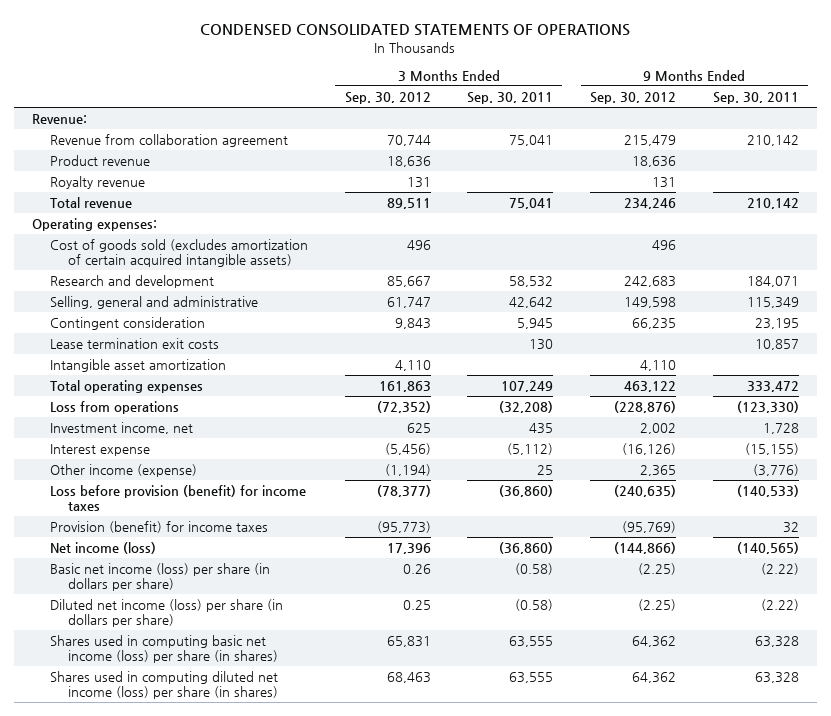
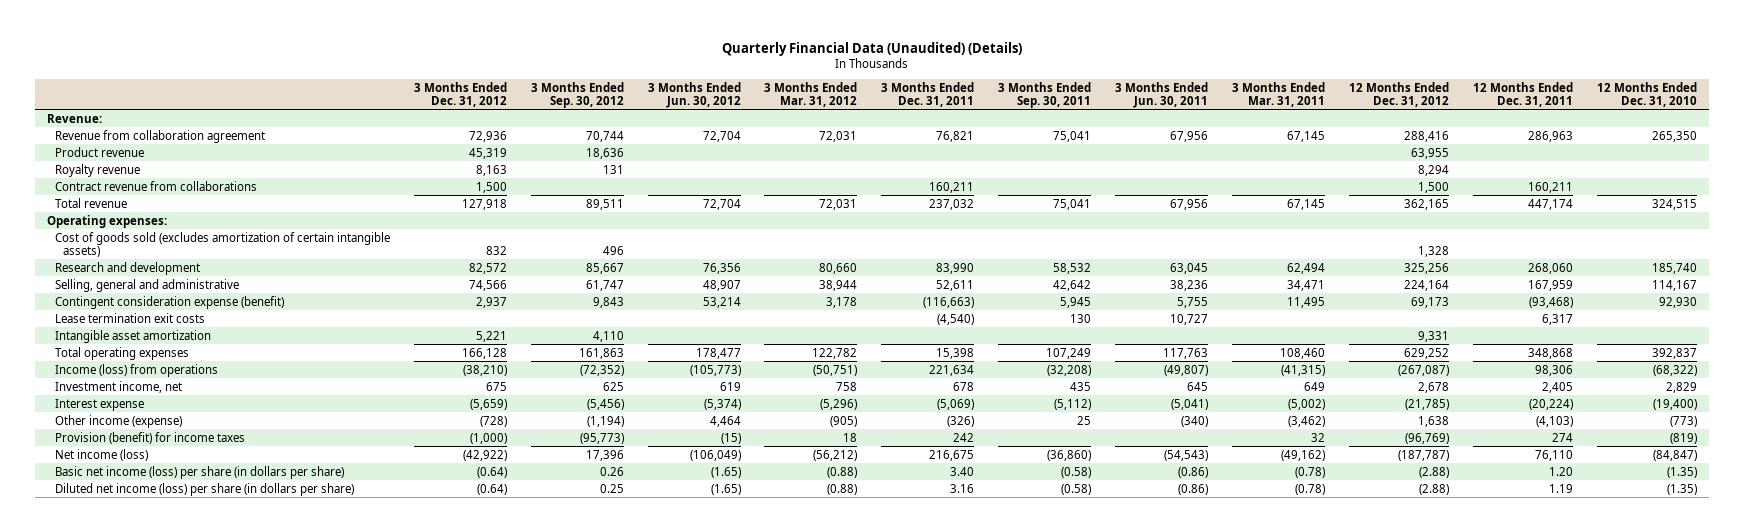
- CONDENSED CONSOLIDATED STATEMENTS OF OPERATIONS
+ Quarterly Financial Data (Unaudited) (Details)
- | 3 Months Ended Sep. 30, 2012 | 3 Months Ended Sep. 30, 2011 | 9 Months Ended Sep. 30, 2012 | 9 Months Ended Sep. 30, 2011
+ | 3 Months Ended Dec. 31, 2012 | 3 Months Ended Sep. 30, 2012 | 3 Months Ended Jun. 30, 2012 | 3 Months Ended Mar. 31, 2012 | 3 Months Ended Dec. 31, 2011 | 3 Months Ended Sep. 30, 2011 | 3 Months Ended Jun. 30, 2011 | 3 Months Ended Mar. 31, 2011 | 12 Months Ended Dec. 31, 2012 | 12 Months Ended Dec. 31, 2011 | 12 Months Ended Dec. 31, 2010
+ Contract revenue from collaborations | 1,500 | | | | 160,211 | | | | 1,500 | 160,211 |
- Cost of goods sold (excludes amortization of certain acquired intangible assets) | 496 | | 496 |
+ Cost of goods sold (excludes amortization of certain intangible assets) | 832 | 496 | | | | | | | 1,328 | |
- Contingent consideration | 9,843 | 5,945 | 66,235 | 23,195
+ Contingent consideration expense (benefit) | 2,937 | 9,843 | 53,214 | 3,178 | (116,663) | 5,945 | 5,755 | 11,495 | 69,173 | (93,468) | 92,930
- Loss from operations | (72,352) | (32,208) | (228,876) | (123,330)
+ Income (loss) from operations | (38,210) | (72,352) | (105,773) | (50,751) | 221,634 | (32,208) | (49,807) | (41,315) | (267,087) | 98,306 | (68,322)
- Loss before provision (benefit) for income taxes | (78,377) | (36,860) | (240,635) | (140,533)
- Shares used in computing basic net income (loss) per share (in shares) | 65,831 | 63,555 | 64,362 | 63,328
- Shares used in computing diluted net income (loss) per share (in shares) | 68,463 | 63,555 | 64,362 | 63,328

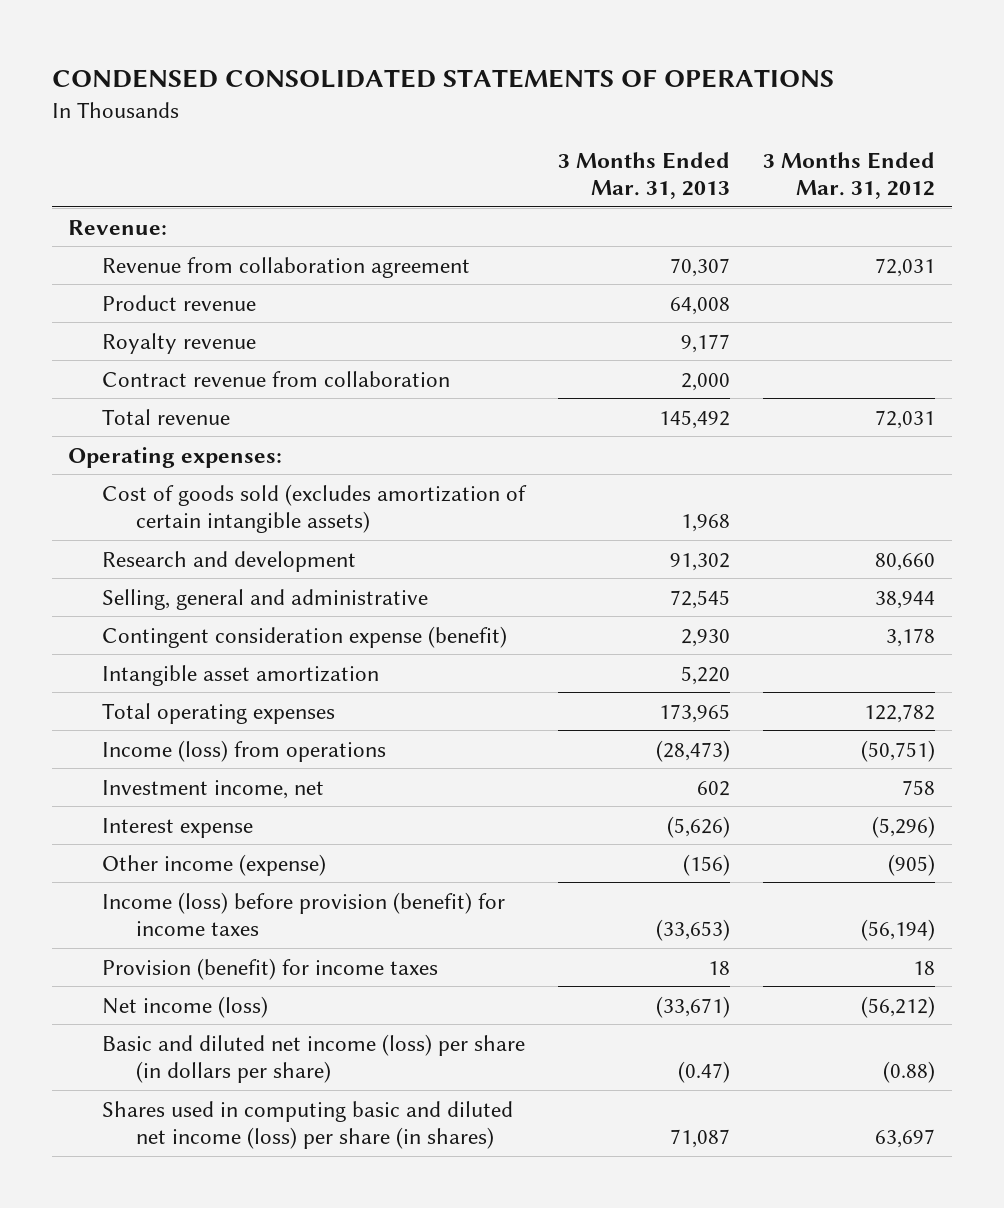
- Quarterly Financial Data (Unaudited) (Details)
+ CONDENSED CONSOLIDATED STATEMENTS OF OPERATIONS
- | 3 Months Ended Dec. 31, 2012 | 3 Months Ended Sep. 30, 2012 | 3 Months Ended Jun. 30, 2012 | 3 Months Ended Mar. 31, 2012 | 3 Months Ended Dec. 31, 2011 | 3 Months Ended Sep. 30, 2011 | 3 Months Ended Jun. 30, 2011 | 3 Months Ended Mar. 31, 2011 | 12 Months Ended Dec. 31, 2012 | 12 Months Ended Dec. 31, 2011 | 12 Months Ended Dec. 31, 2010
+ | 3 Months Ended Mar. 31, 2013 | 3 Months Ended Mar. 31, 2012
- Contract revenue from collaborations | 1,500 | | | | 160,211 | | | | 1,500 | 160,211 |
+ Contract revenue from collaboration | 2,000 |
- Lease termination exit costs | | | | | (4,540) | 130 | 10,727 | | | 6,317 |
+ Income (loss) before provision (benefit) for income taxes | (33,653) | (56,194)
- Basic net income (loss) per share (in dollars per share) | (0.64) | 0.26 | (1.65) | (0.88) | 3.40 | (0.58) | (0.86) | (0.78) | (2.88) | 1.20 | (1.35)
- Diluted net income (loss) per share (in dollars per share) | (0.64) | 0.25 | (1.65) | (0.88) | 3.16 | (0.58) | (0.86) | (0.78) | (2.88) | 1.19 | (1.35)
+ Basic and diluted net income (loss) per share (in dollars per share) | (0.47) | (0.88)
+ Shares used in computing basic and diluted net income (loss) per share (in shares) | 71,087 | 63,697

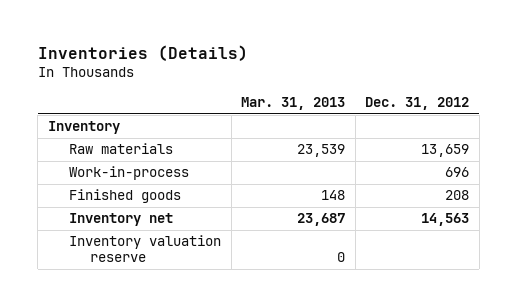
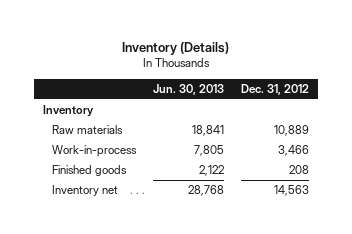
- Inventories (Details)
+ Inventory (Details)
- | Mar. 31, 2013 | Dec. 31, 2012
+ | Jun. 30, 2013 | Dec. 31, 2012
- Raw materials | 23,539 | 13,659
- Work-in-process | | 696
+ Raw materials | 18,841 | 10,889
+ Work-in-process | 7,805 | 3,466
- Inventory valuation reserve | 0 |

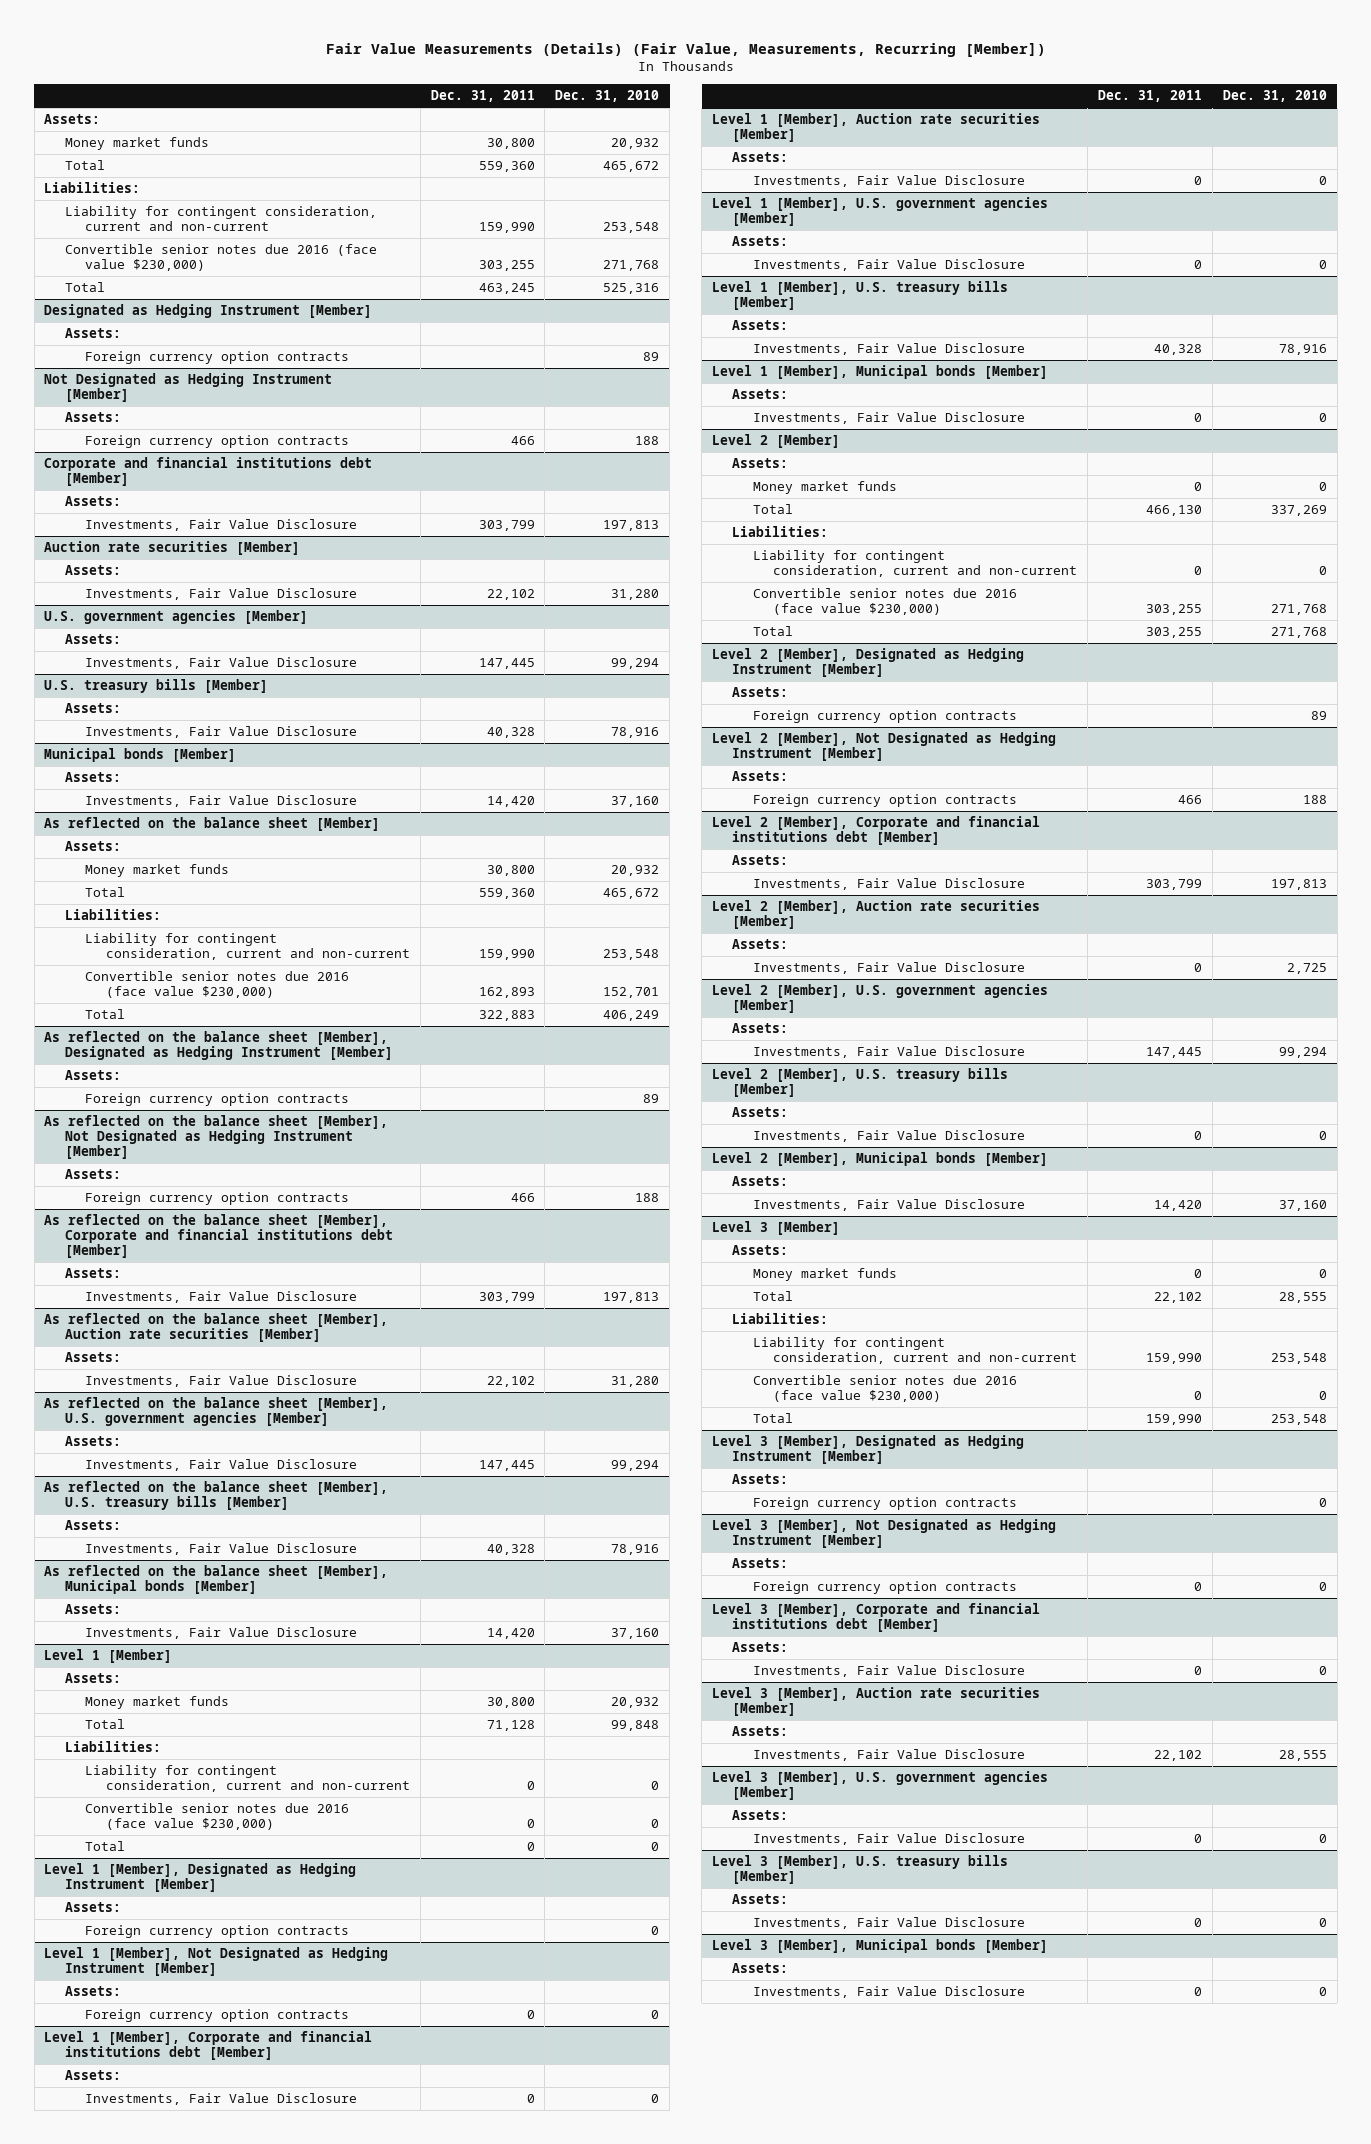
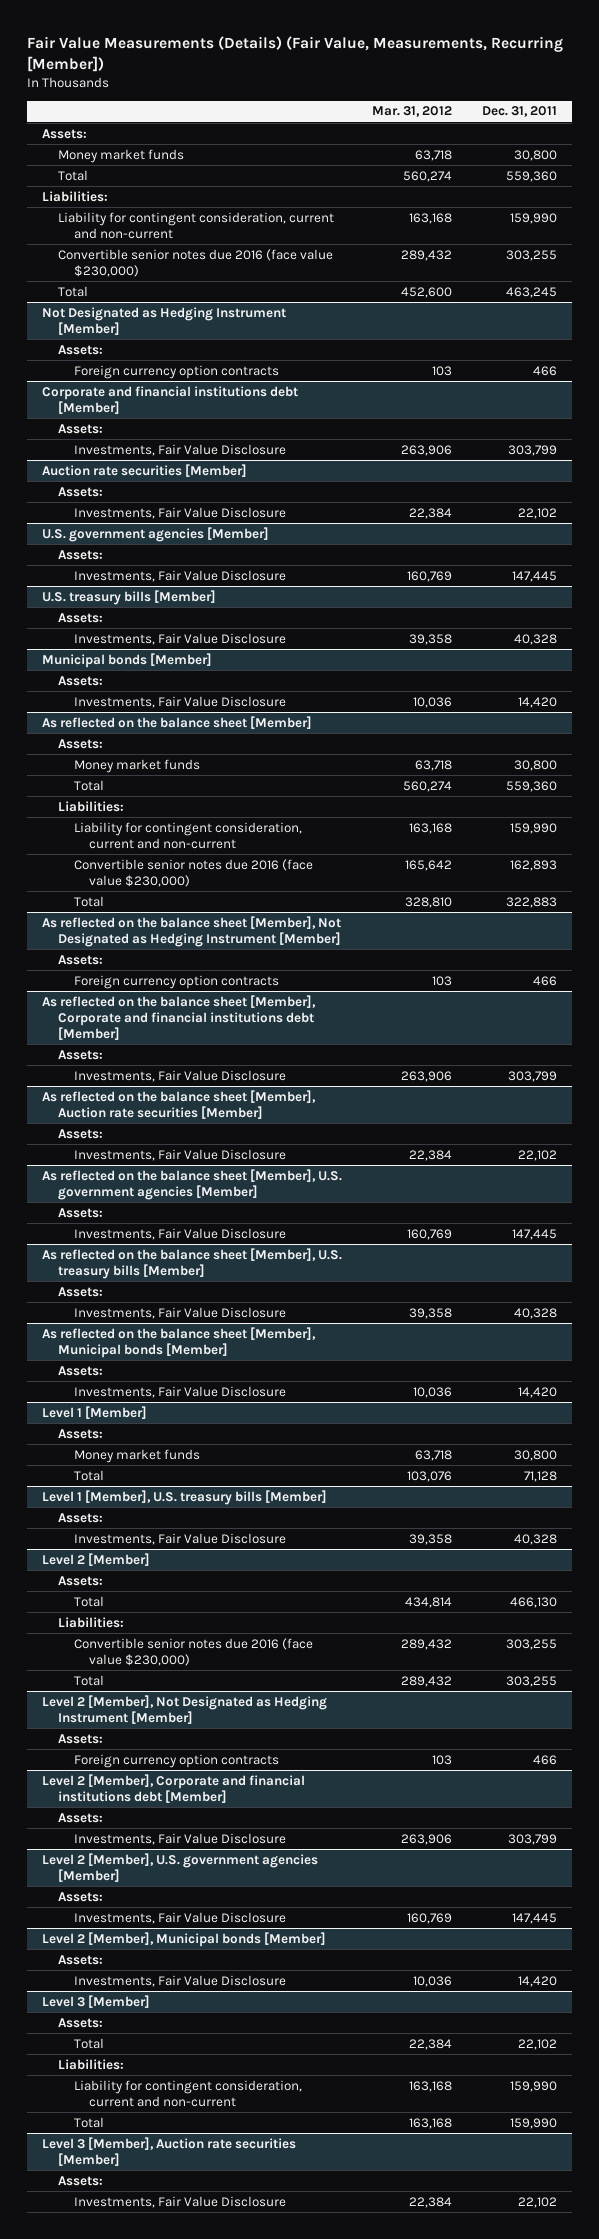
- | Dec. 31, 2011 | Dec. 31, 2010
+ | Mar. 31, 2012 | Dec. 31, 2011
- Designated as Hedging Instrument [Member]
- Assets:
- Foreign currency option contracts | | 89
- As reflected on the balance sheet [Member], Designated as Hedging Instrument [Member]
- Assets:
- Foreign currency option contracts | | 89
@ Level 1 [Member]
- Liabilities:
- Liability for contingent consideration, current and non-current | 0 | 0
- Convertible senior notes due 2016 (face value $230,000) | 0 | 0
- Total | 0 | 0
- Level 1 [Member], Designated as Hedging Instrument [Member]
- Assets:
- Foreign currency option contracts | | 0
- Level 1 [Member], Not Designated as Hedging Instrument [Member]
- Assets:
- Foreign currency option contracts | 0 | 0
- Level 1 [Member], Corporate and financial institutions debt [Member]
- Assets:
- Investments, Fair Value Disclosure | 0 | 0
- Level 1 [Member], Auction rate securities [Member]
- Assets:
- Investments, Fair Value Disclosure | 0 | 0
- Level 1 [Member], U.S. government agencies [Member]
- Assets:
- Investments, Fair Value Disclosure | 0 | 0
- Level 1 [Member], Municipal bonds [Member]
- Assets:
- Investments, Fair Value Disclosure | 0 | 0
@ Level 2 [Member]
- Money market funds | 0 | 0
- Liability for contingent consideration, current and non-current | 0 | 0
- Level 2 [Member], Designated as Hedging Instrument [Member]
- Assets:
- Foreign currency option contracts | | 89
- Level 2 [Member], Auction rate securities [Member]
- Assets:
- Investments, Fair Value Disclosure | 0 | 2,725
- Level 2 [Member], U.S. treasury bills [Member]
- Assets:
- Investments, Fair Value Disclosure | 0 | 0
@ Level 3 [Member]
- Money market funds | 0 | 0
- Convertible senior notes due 2016 (face value $230,000) | 0 | 0
- Level 3 [Member], Designated as Hedging Instrument [Member]
- Assets:
- Foreign currency option contracts | | 0
- Level 3 [Member], Not Designated as Hedging Instrument [Member]
- Assets:
- Foreign currency option contracts | 0 | 0
- Level 3 [Member], Corporate and financial institutions debt [Member]
- Assets:
- Investments, Fair Value Disclosure | 0 | 0
- Level 3 [Member], U.S. government agencies [Member]
- Assets:
- Investments, Fair Value Disclosure | 0 | 0
- Level 3 [Member], U.S. treasury bills [Member]
- Assets:
- Investments, Fair Value Disclosure | 0 | 0
- Level 3 [Member], Municipal bonds [Member]
- Assets:
- Investments, Fair Value Disclosure | 0 | 0

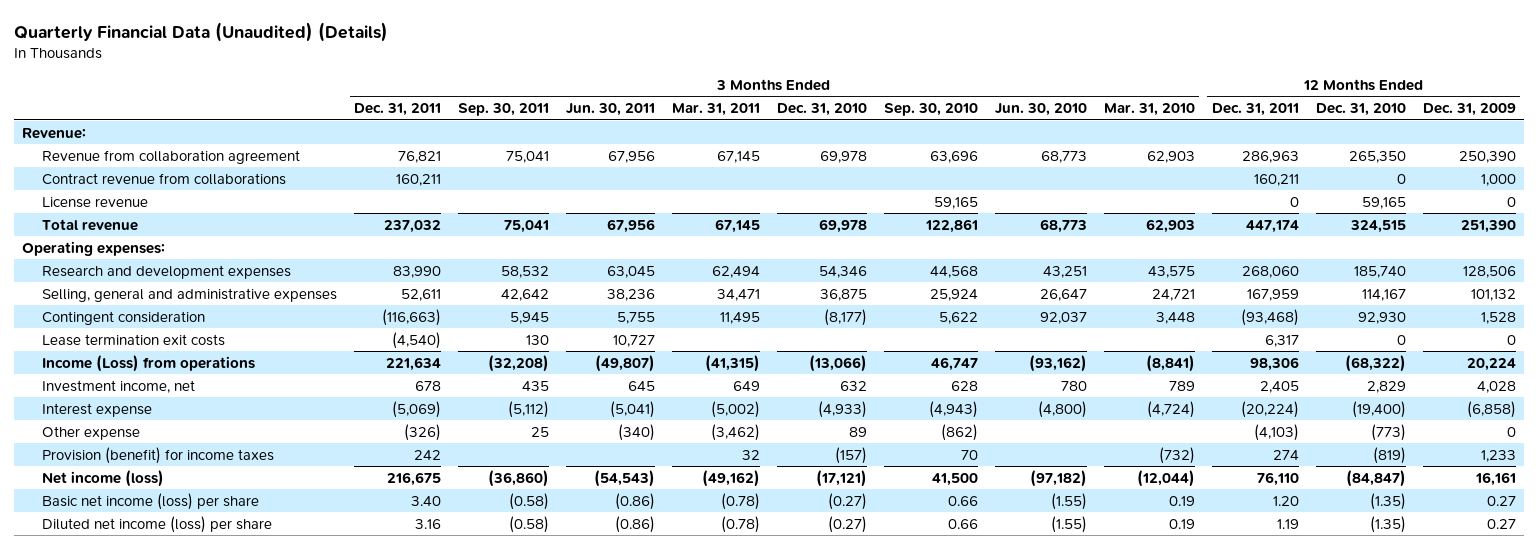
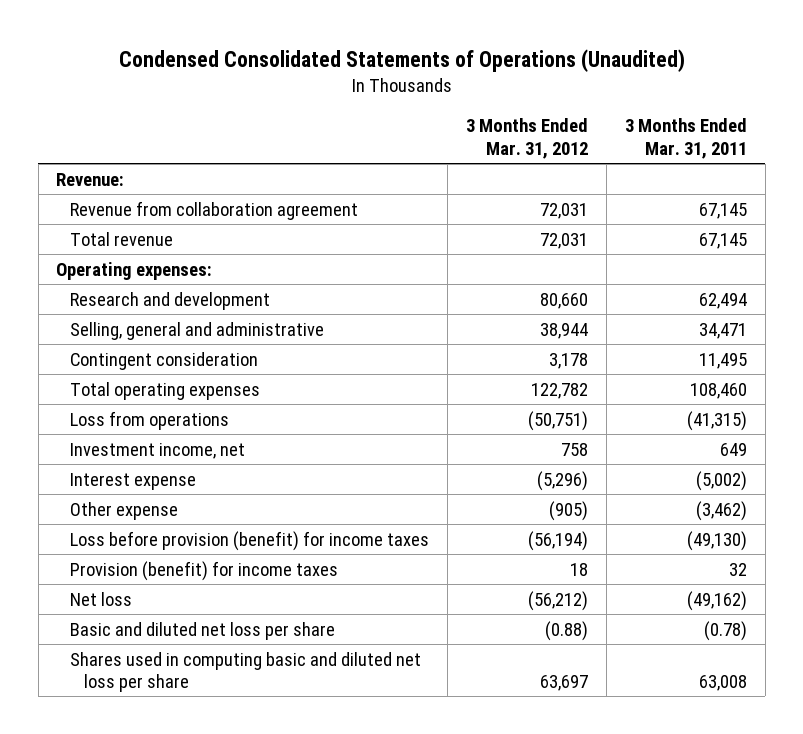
- Quarterly Financial Data (Unaudited) (Details)
+ Condensed Consolidated Statements of Operations (Unaudited)
- | 3 Months Ended Dec. 31, 2011 | 3 Months Ended Sep. 30, 2011 | 3 Months Ended Jun. 30, 2011 | 3 Months Ended Mar. 31, 2011 | 3 Months Ended Dec. 31, 2010 | 3 Months Ended Sep. 30, 2010 | 3 Months Ended Jun. 30, 2010 | 3 Months Ended Mar. 31, 2010 | 12 Months Ended Dec. 31, 2011 | 12 Months Ended Dec. 31, 2010 | 12 Months Ended Dec. 31, 2009
+ | 3 Months Ended Mar. 31, 2012 | 3 Months Ended Mar. 31, 2011
- Contract revenue from collaborations | 160,211 | | | | | | | | 160,211 | 0 | 1,000
- License revenue | | | | | | 59,165 | | | 0 | 59,165 | 0
- Research and development expenses | 83,990 | 58,532 | 63,045 | 62,494 | 54,346 | 44,568 | 43,251 | 43,575 | 268,060 | 185,740 | 128,506
- Selling, general and administrative expenses | 52,611 | 42,642 | 38,236 | 34,471 | 36,875 | 25,924 | 26,647 | 24,721 | 167,959 | 114,167 | 101,132
+ Research and development | 80,660 | 62,494
+ Selling, general and administrative | 38,944 | 34,471
- Lease termination exit costs | (4,540) | 130 | 10,727 | | | | | | 6,317 | 0 | 0
- Income (Loss) from operations | 221,634 | (32,208) | (49,807) | (41,315) | (13,066) | 46,747 | (93,162) | (8,841) | 98,306 | (68,322) | 20,224
+ Total operating expenses | 122,782 | 108,460
+ Loss from operations | (50,751) | (41,315)
+ Loss before provision (benefit) for income taxes | (56,194) | (49,130)
- Net income (loss) | 216,675 | (36,860) | (54,543) | (49,162) | (17,121) | 41,500 | (97,182) | (12,044) | 76,110 | (84,847) | 16,161
- Basic net income (loss) per share | 3.40 | (0.58) | (0.86) | (0.78) | (0.27) | 0.66 | (1.55) | 0.19 | 1.20 | (1.35) | 0.27
- Diluted net income (loss) per share | 3.16 | (0.58) | (0.86) | (0.78) | (0.27) | 0.66 | (1.55) | 0.19 | 1.19 | (1.35) | 0.27
+ Net loss | (56,212) | (49,162)
+ Basic and diluted net loss per share | (0.88) | (0.78)
+ Shares used in computing basic and diluted net loss per share | 63,697 | 63,008

